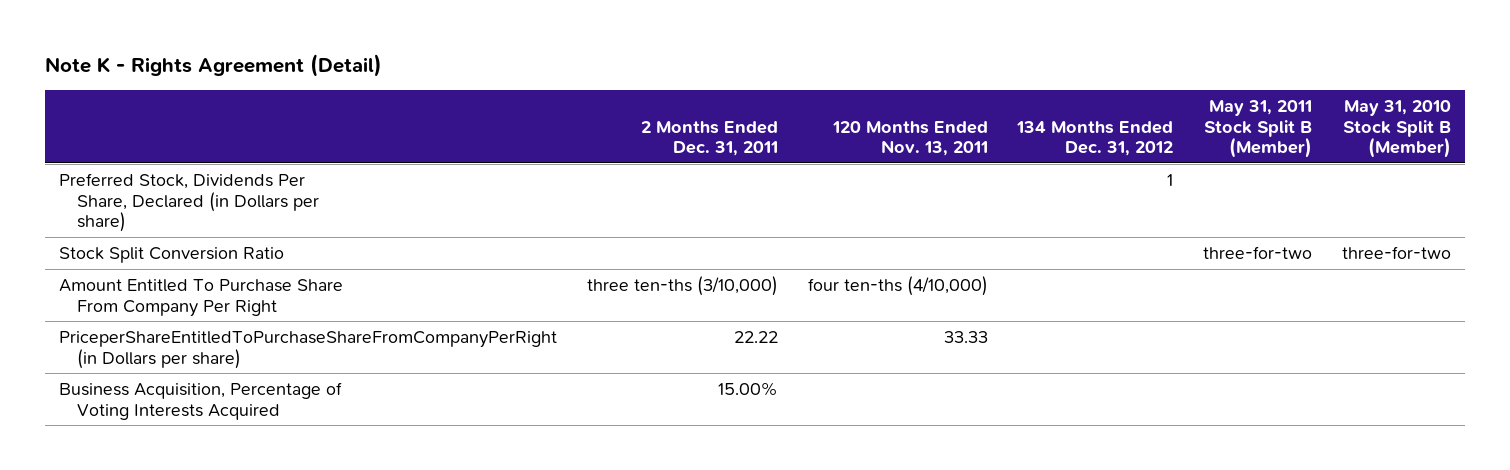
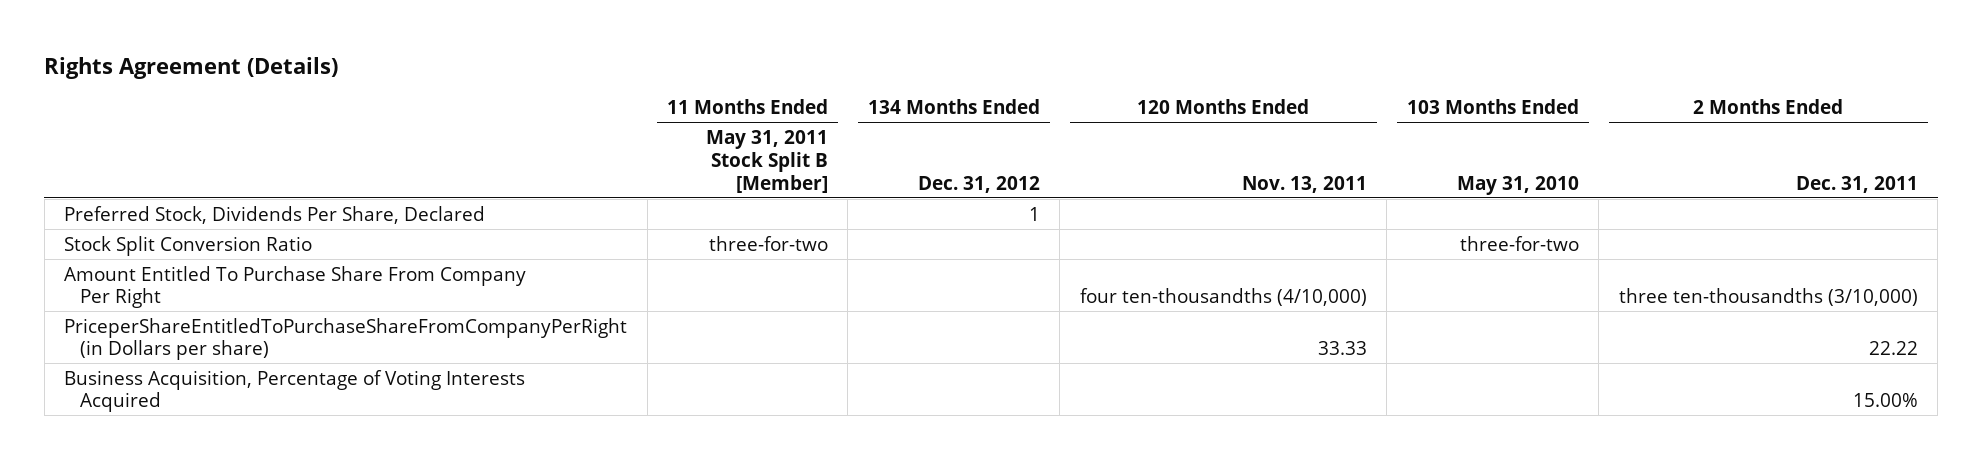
- Note K - Rights Agreement (Detail)
+ Rights Agreement (Details)
- | 2 Months Ended Dec. 31, 2011 | 120 Months Ended Nov. 13, 2011 | 134 Months Ended Dec. 31, 2012 | May 31, 2011 Stock Split B (Member) | May 31, 2010 Stock Split B (Member)
+ | 11 Months Ended May 31, 2011 Stock Split B [Member] | 134 Months Ended Dec. 31, 2012 | 120 Months Ended Nov. 13, 2011 | 103 Months Ended May 31, 2010 | 2 Months Ended Dec. 31, 2011
- Preferred Stock, Dividends Per Share, Declared (in Dollars per share) | | | 1 | |
+ Preferred Stock, Dividends Per Share, Declared | | 1 | | |
- Amount Entitled To Purchase Share From Company Per Right | three ten-ths (3/10,000) | four ten-ths (4/10,000) | | |
+ Amount Entitled To Purchase Share From Company Per Right | | | four ten-thousandths (4/10,000) | | three ten-thousandths (3/10,000)

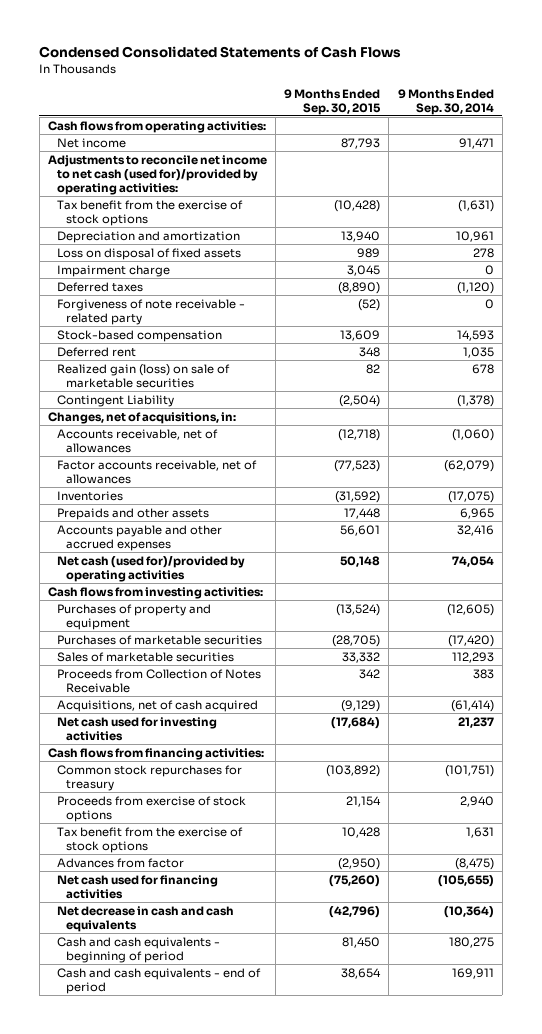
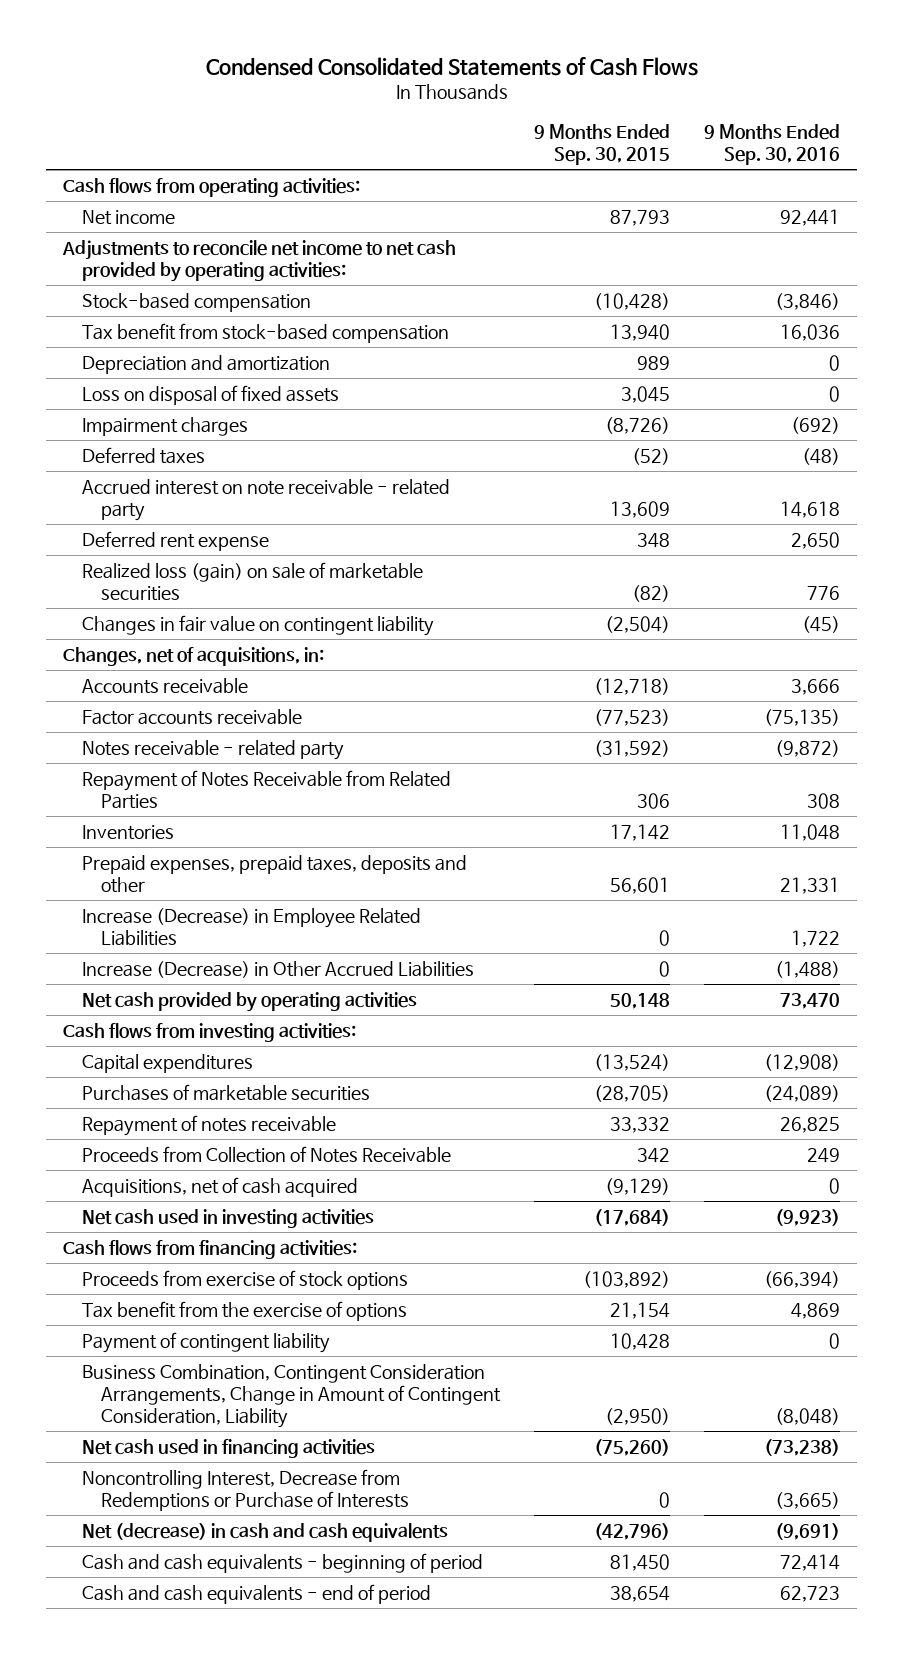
- | 9 Months Ended Sep. 30, 2015 | 9 Months Ended Sep. 30, 2014
+ | 9 Months Ended Sep. 30, 2015 | 9 Months Ended Sep. 30, 2016
- Adjustments to reconcile net income to net cash (used for)/provided by operating activities:
- Tax benefit from the exercise of stock options | (10,428) | (1,631)
- Depreciation and amortization | 13,940 | 10,961
- Loss on disposal of fixed assets | 989 | 278
- Impairment charge | 3,045 | 0
- Deferred taxes | (8,890) | (1,120)
- Forgiveness of note receivable - related party | (52) | 0
- Stock-based compensation | 13,609 | 14,593
- Deferred rent | 348 | 1,035
- Realized gain (loss) on sale of marketable securities | 82 | 678
- Contingent Liability | (2,504) | (1,378)
+ Adjustments to reconcile net income to net cash provided by operating activities:
+ Stock-based compensation | (10,428) | (3,846)
+ Tax benefit from stock-based compensation | 13,940 | 16,036
+ Depreciation and amortization | 989 | 0
+ Loss on disposal of fixed assets | 3,045 | 0
+ Impairment charges | (8,726) | (692)
+ Deferred taxes | (52) | (48)
+ Accrued interest on note receivable - related party | 13,609 | 14,618
+ Deferred rent expense | 348 | 2,650
+ Realized loss (gain) on sale of marketable securities | (82) | 776
+ Changes in fair value on contingent liability | (2,504) | (45)
- Accounts receivable, net of allowances | (12,718) | (1,060)
- Factor accounts receivable, net of allowances | (77,523) | (62,079)
- Inventories | (31,592) | (17,075)
- Prepaids and other assets | 17,448 | 6,965
- Accounts payable and other accrued expenses | 56,601 | 32,416
- Net cash (used for)/provided by operating activities | 50,148 | 74,054
+ Accounts receivable | (12,718) | 3,666
+ Factor accounts receivable | (77,523) | (75,135)
+ Notes receivable - related party | (31,592) | (9,872)
+ Repayment of Notes Receivable from Related Parties | 306 | 308
+ Inventories | 17,142 | 11,048
+ Prepaid expenses, prepaid taxes, deposits and other | 56,601 | 21,331
+ Increase (Decrease) in Employee Related Liabilities | 0 | 1,722
+ Increase (Decrease) in Other Accrued Liabilities | 0 | (1,488)
+ Net cash provided by operating activities | 50,148 | 73,470
- Purchases of property and equipment | (13,524) | (12,605)
+ Capital expenditures | (13,524) | (12,908)
- Sales of marketable securities | 33,332 | 112,293
+ Repayment of notes receivable | 33,332 | 26,825
- Net cash used for investing activities | (17,684) | 21,237
+ Net cash used in investing activities | (17,684) | (9,923)
- Common stock repurchases for treasury | (103,892) | (101,751)
- Proceeds from exercise of stock options | 21,154 | 2,940
- Tax benefit from the exercise of stock options | 10,428 | 1,631
- Advances from factor | (2,950) | (8,475)
- Net cash used for financing activities | (75,260) | (105,655)
- Net decrease in cash and cash equivalents | (42,796) | (10,364)
+ Proceeds from exercise of stock options | (103,892) | (66,394)
+ Tax benefit from the exercise of options | 21,154 | 4,869
+ Payment of contingent liability | 10,428 | 0
+ Business Combination, Contingent Consideration Arrangements, Change in Amount of Contingent Consideration, Liability | (2,950) | (8,048)
+ Net cash used in financing activities | (75,260) | (73,238)
+ Noncontrolling Interest, Decrease from Redemptions or Purchase of Interests | 0 | (3,665)
+ Net (decrease) in cash and cash equivalents | (42,796) | (9,691)

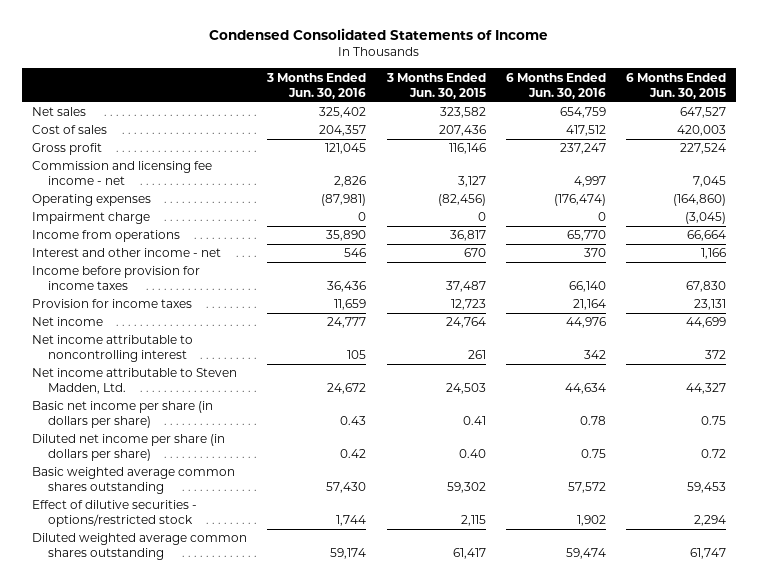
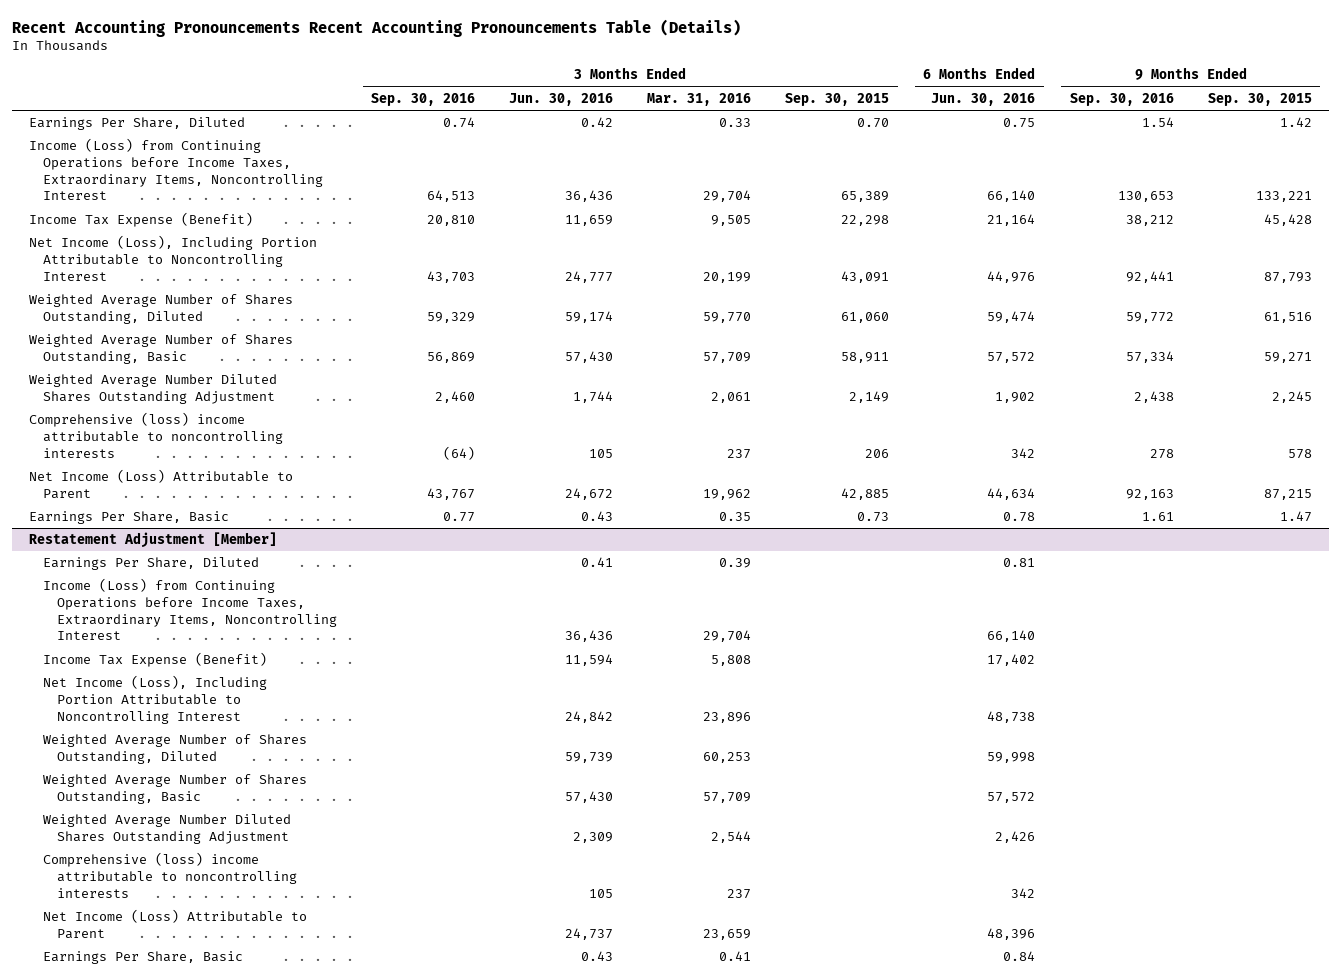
- Condensed Consolidated Statements of Income
+ Recent Accounting Pronouncements Recent Accounting Pronouncements Table (Details)
- | 3 Months Ended Jun. 30, 2016 | 3 Months Ended Jun. 30, 2015 | 6 Months Ended Jun. 30, 2016 | 6 Months Ended Jun. 30, 2015
+ | 3 Months Ended Sep. 30, 2016 | 3 Months Ended Jun. 30, 2016 | 3 Months Ended Mar. 31, 2016 | 3 Months Ended Sep. 30, 2015 | 6 Months Ended Jun. 30, 2016 | 9 Months Ended Sep. 30, 2016 | 9 Months Ended Sep. 30, 2015
- Net sales | 325,402 | 323,582 | 654,759 | 647,527
- Cost of sales | 204,357 | 207,436 | 417,512 | 420,003
- Gross profit | 121,045 | 116,146 | 237,247 | 227,524
- Commission and licensing fee income - net | 2,826 | 3,127 | 4,997 | 7,045
- Operating expenses | (87,981) | (82,456) | (176,474) | (164,860)
- Impairment charge | 0 | 0 | 0 | (3,045)
- Income from operations | 35,890 | 36,817 | 65,770 | 66,664
- Interest and other income - net | 546 | 670 | 370 | 1,166
- Income before provision for income taxes | 36,436 | 37,487 | 66,140 | 67,830
- Provision for income taxes | 11,659 | 12,723 | 21,164 | 23,131
- Net income | 24,777 | 24,764 | 44,976 | 44,699
- Net income attributable to noncontrolling interest | 105 | 261 | 342 | 372
- Net income attributable to Steven Madden, Ltd. | 24,672 | 24,503 | 44,634 | 44,327
- Basic net income per share (in dollars per share) | 0.43 | 0.41 | 0.78 | 0.75
- Diluted net income per share (in dollars per share) | 0.42 | 0.40 | 0.75 | 0.72
- Basic weighted average common shares outstanding | 57,430 | 59,302 | 57,572 | 59,453
- Effect of dilutive securities - options/restricted stock | 1,744 | 2,115 | 1,902 | 2,294
- Diluted weighted average common shares outstanding | 59,174 | 61,417 | 59,474 | 61,747
+ Earnings Per Share, Diluted | 0.74 | 0.42 | 0.33 | 0.70 | 0.75 | 1.54 | 1.42
+ Income (Loss) from Continuing Operations before Income Taxes, Extraordinary Items, Noncontrolling Interest | 64,513 | 36,436 | 29,704 | 65,389 | 66,140 | 130,653 | 133,221
+ Income Tax Expense (Benefit) | 20,810 | 11,659 | 9,505 | 22,298 | 21,164 | 38,212 | 45,428
+ Net Income (Loss), Including Portion Attributable to Noncontrolling Interest | 43,703 | 24,777 | 20,199 | 43,091 | 44,976 | 92,441 | 87,793
+ Weighted Average Number of Shares Outstanding, Diluted | 59,329 | 59,174 | 59,770 | 61,060 | 59,474 | 59,772 | 61,516
+ Weighted Average Number of Shares Outstanding, Basic | 56,869 | 57,430 | 57,709 | 58,911 | 57,572 | 57,334 | 59,271
+ Weighted Average Number Diluted Shares Outstanding Adjustment | 2,460 | 1,744 | 2,061 | 2,149 | 1,902 | 2,438 | 2,245
+ Comprehensive (loss) income attributable to noncontrolling interests | (64) | 105 | 237 | 206 | 342 | 278 | 578
+ Net Income (Loss) Attributable to Parent | 43,767 | 24,672 | 19,962 | 42,885 | 44,634 | 92,163 | 87,215
+ Earnings Per Share, Basic | 0.77 | 0.43 | 0.35 | 0.73 | 0.78 | 1.61 | 1.47
+ Restatement Adjustment [Member]
+ Earnings Per Share, Diluted | | 0.41 | 0.39 | | 0.81 | |
+ Income (Loss) from Continuing Operations before Income Taxes, Extraordinary Items, Noncontrolling Interest | | 36,436 | 29,704 | | 66,140 | |
+ Income Tax Expense (Benefit) | | 11,594 | 5,808 | | 17,402 | |
+ Net Income (Loss), Including Portion Attributable to Noncontrolling Interest | | 24,842 | 23,896 | | 48,738 | |
+ Weighted Average Number of Shares Outstanding, Diluted | | 59,739 | 60,253 | | 59,998 | |
+ Weighted Average Number of Shares Outstanding, Basic | | 57,430 | 57,709 | | 57,572 | |
+ Weighted Average Number Diluted Shares Outstanding Adjustment | | 2,309 | 2,544 | | 2,426 | |
+ Comprehensive (loss) income attributable to noncontrolling interests | | 105 | 237 | | 342 | |
+ Net Income (Loss) Attributable to Parent | | 24,737 | 23,659 | | 48,396 | |
+ Earnings Per Share, Basic | | 0.43 | 0.41 | | 0.84 | |

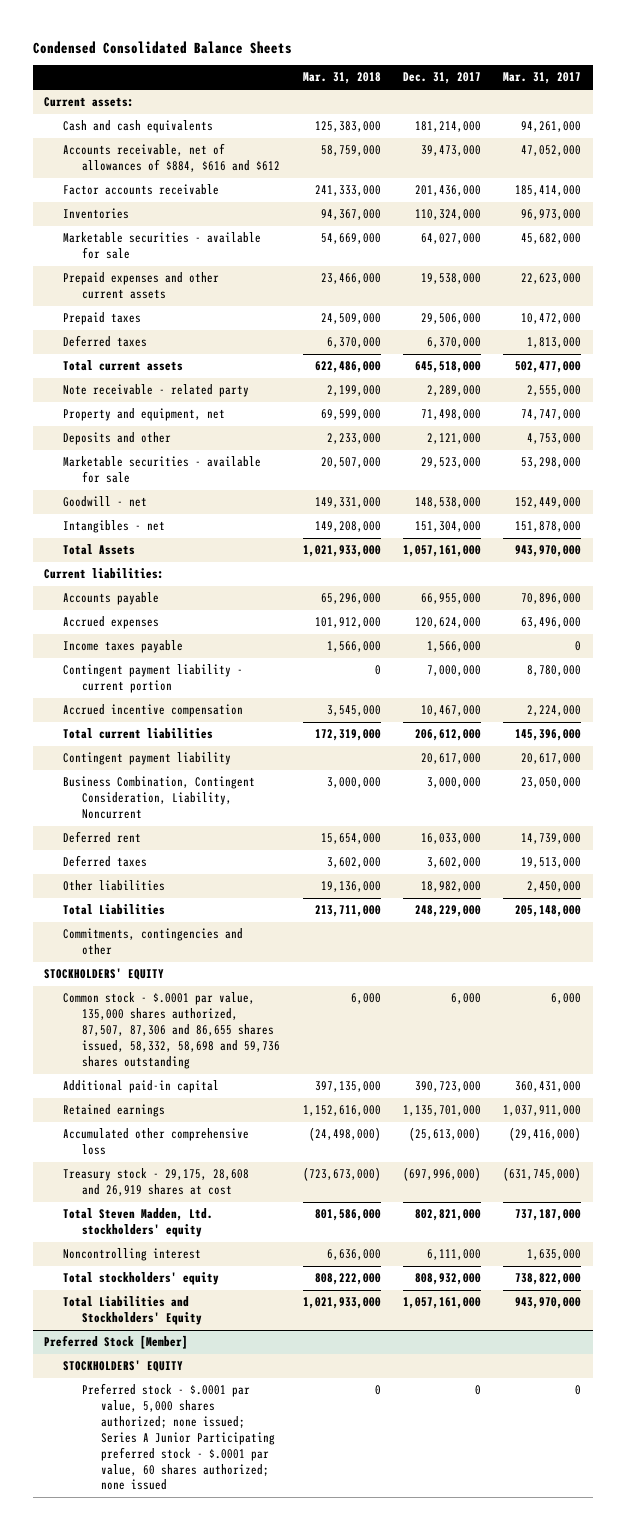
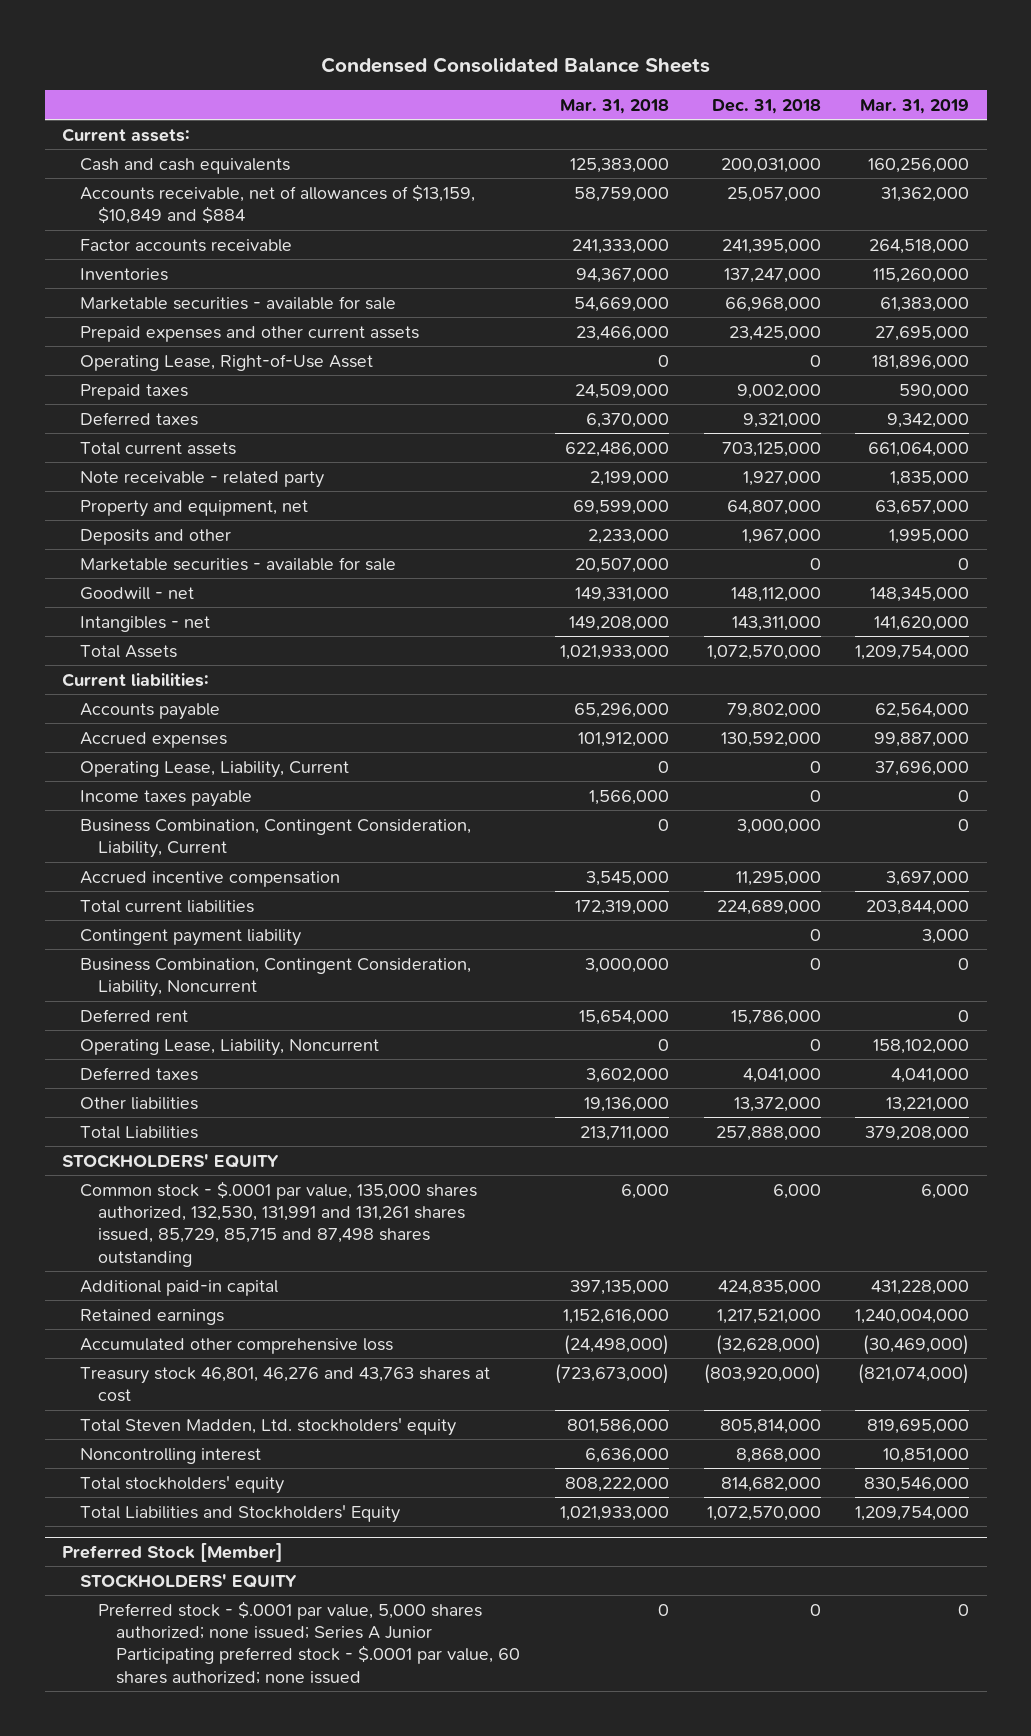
- | Mar. 31, 2018 | Dec. 31, 2017 | Mar. 31, 2017
+ | Mar. 31, 2018 | Dec. 31, 2018 | Mar. 31, 2019
- Accounts receivable, net of allowances of $884, $616 and $612 | 58,759,000 | 39,473,000 | 47,052,000
+ Accounts receivable, net of allowances of $13,159, $10,849 and $884 | 58,759,000 | 25,057,000 | 31,362,000
+ Operating Lease, Right-of-Use Asset | 0 | 0 | 181,896,000
+ Operating Lease, Liability, Current | 0 | 0 | 37,696,000
- Contingent payment liability - current portion | 0 | 7,000,000 | 8,780,000
+ Business Combination, Contingent Consideration, Liability, Current | 0 | 3,000,000 | 0
+ Operating Lease, Liability, Noncurrent | 0 | 0 | 158,102,000
- Commitments, contingencies and other
- Common stock - $.0001 par value, 135,000 shares authorized, 87,507, 87,306 and 86,655 shares issued, 58,332, 58,698 and 59,736 shares outstanding | 6,000 | 6,000 | 6,000
+ Common stock - $.0001 par value, 135,000 shares authorized, 132,530, 131,991 and 131,261 shares issued, 85,729, 85,715 and 87,498 shares outstanding | 6,000 | 6,000 | 6,000
- Treasury stock - 29,175, 28,608 and 26,919 shares at cost | (723,673,000) | (697,996,000) | (631,745,000)
+ Treasury stock 46,801, 46,276 and 43,763 shares at cost | (723,673,000) | (803,920,000) | (821,074,000)

